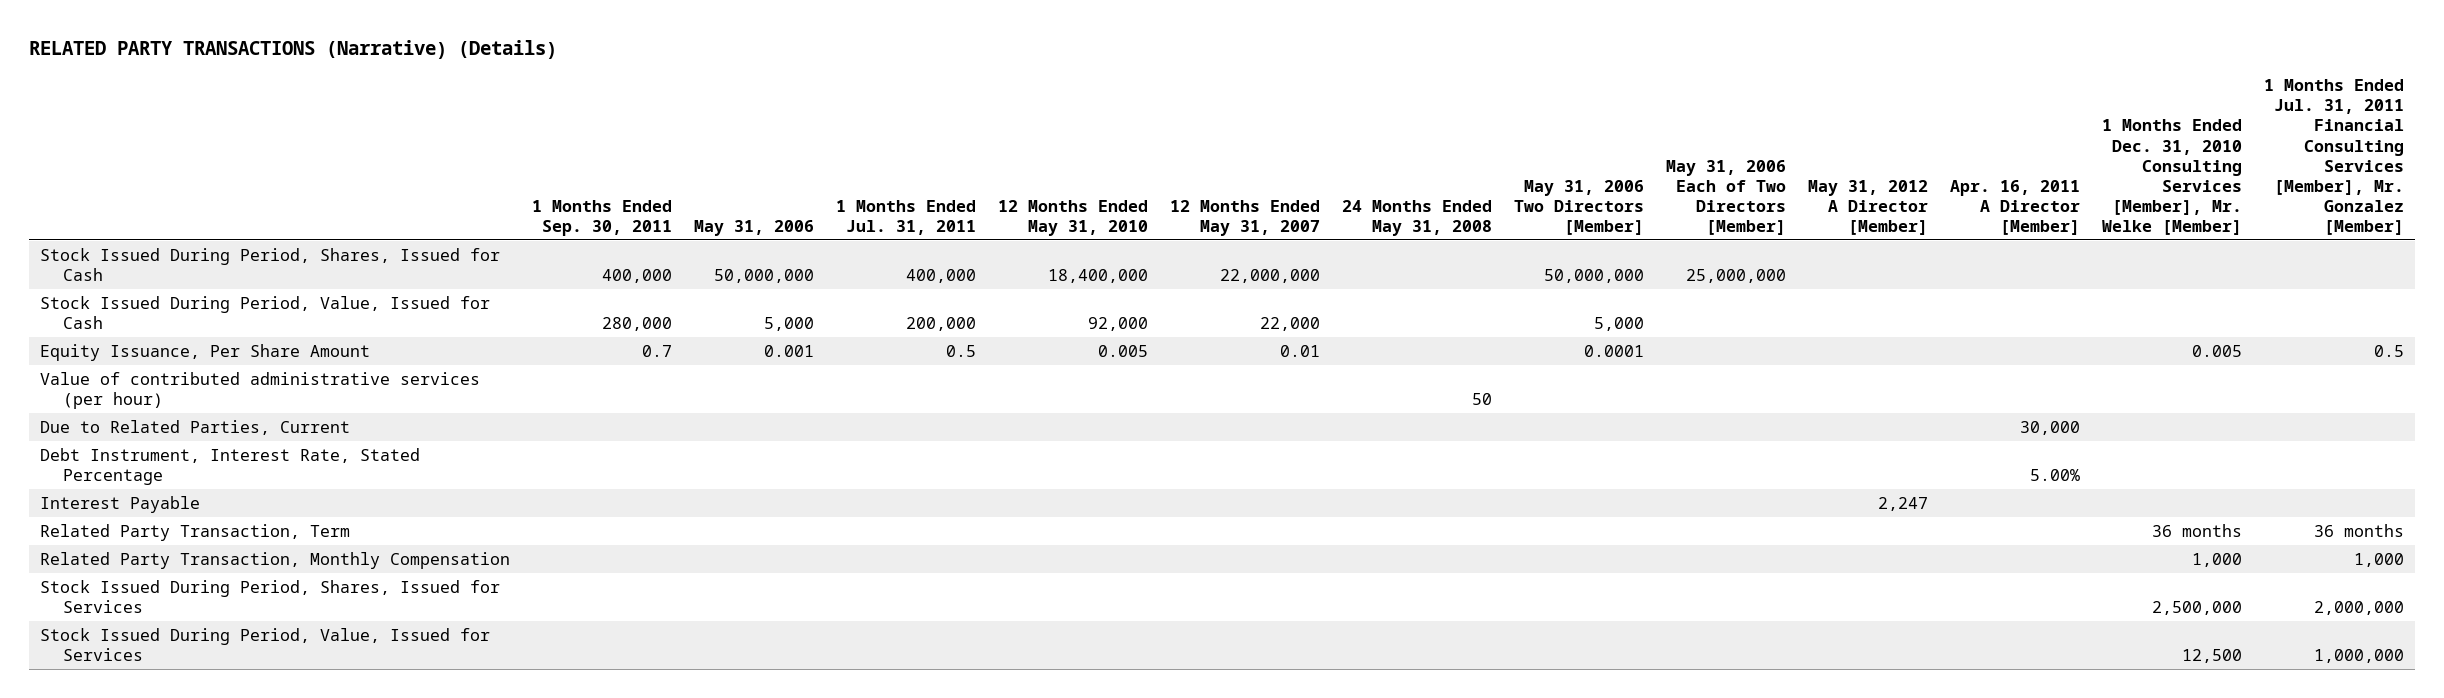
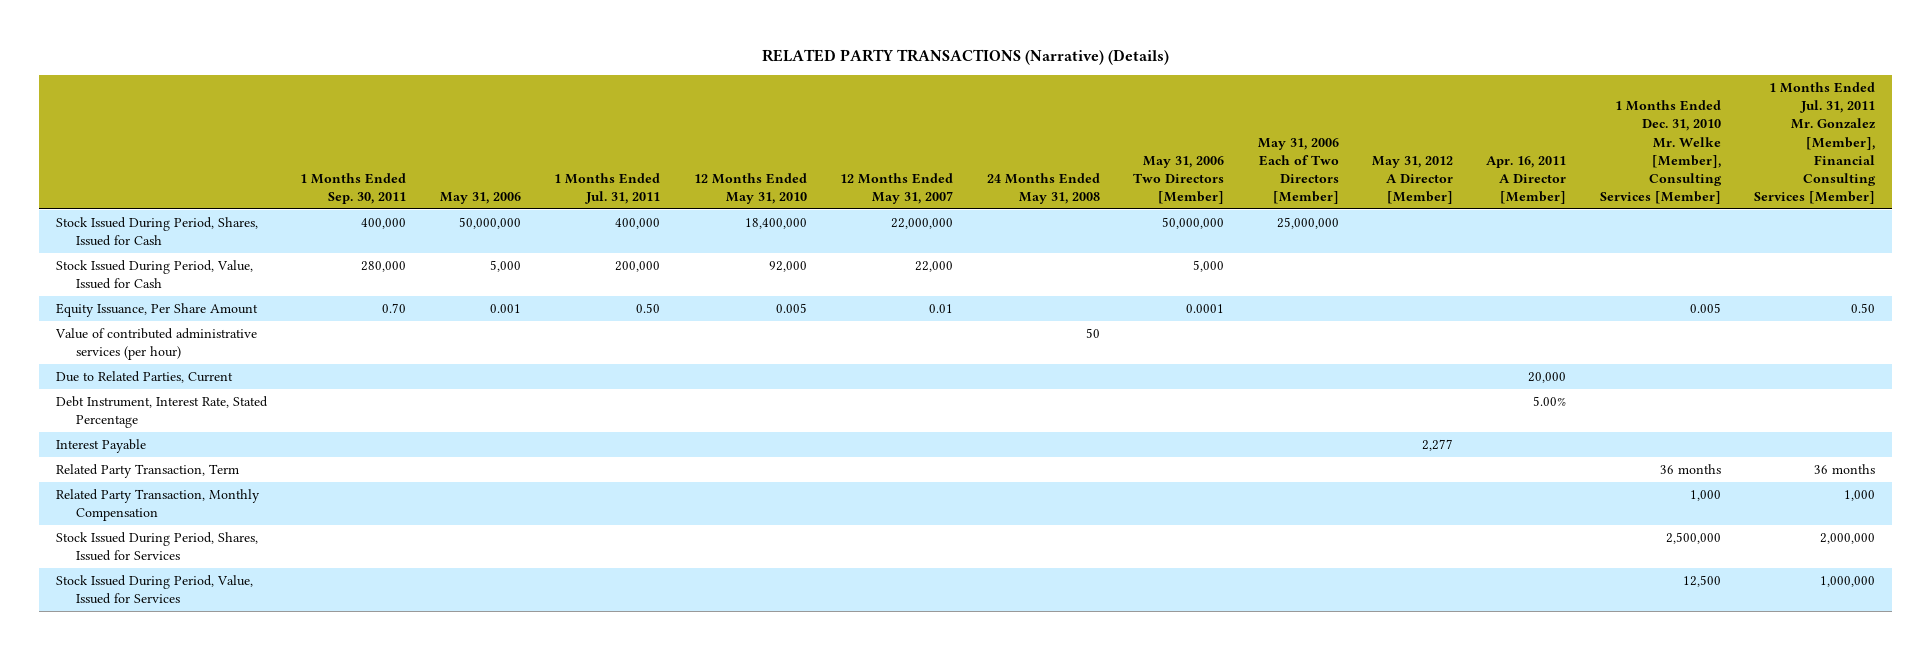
- | 1 Months Ended Sep. 30, 2011 | May 31, 2006 | 1 Months Ended Jul. 31, 2011 | 12 Months Ended May 31, 2010 | 12 Months Ended May 31, 2007 | 24 Months Ended May 31, 2008 | May 31, 2006 Two Directors [Member] | May 31, 2006 Each of Two Directors [Member] | May 31, 2012 A Director [Member] | Apr. 16, 2011 A Director [Member] | 1 Months Ended Dec. 31, 2010 Consulting Services [Member], Mr. Welke [Member] | 1 Months Ended Jul. 31, 2011 Financial Consulting Services [Member], Mr. Gonzalez [Member]
+ | 1 Months Ended Sep. 30, 2011 | May 31, 2006 | 1 Months Ended Jul. 31, 2011 | 12 Months Ended May 31, 2010 | 12 Months Ended May 31, 2007 | 24 Months Ended May 31, 2008 | May 31, 2006 Two Directors [Member] | May 31, 2006 Each of Two Directors [Member] | May 31, 2012 A Director [Member] | Apr. 16, 2011 A Director [Member] | 1 Months Ended Dec. 31, 2010 Mr. Welke [Member], Consulting Services [Member] | 1 Months Ended Jul. 31, 2011 Mr. Gonzalez [Member], Financial Consulting Services [Member]
- Equity Issuance, Per Share Amount | 0.7 | 0.001 | 0.5 | 0.005 | 0.01 | | 0.0001 | | | | 0.005 | 0.5
+ Equity Issuance, Per Share Amount | 0.70 | 0.001 | 0.50 | 0.005 | 0.01 | | 0.0001 | | | | 0.005 | 0.50
- Due to Related Parties, Current | | | | | | | | | | 30,000 | |
+ Due to Related Parties, Current | | | | | | | | | | 20,000 | |
- Interest Payable | | | | | | | | | 2,247 | | |
+ Interest Payable | | | | | | | | | 2,277 | | |

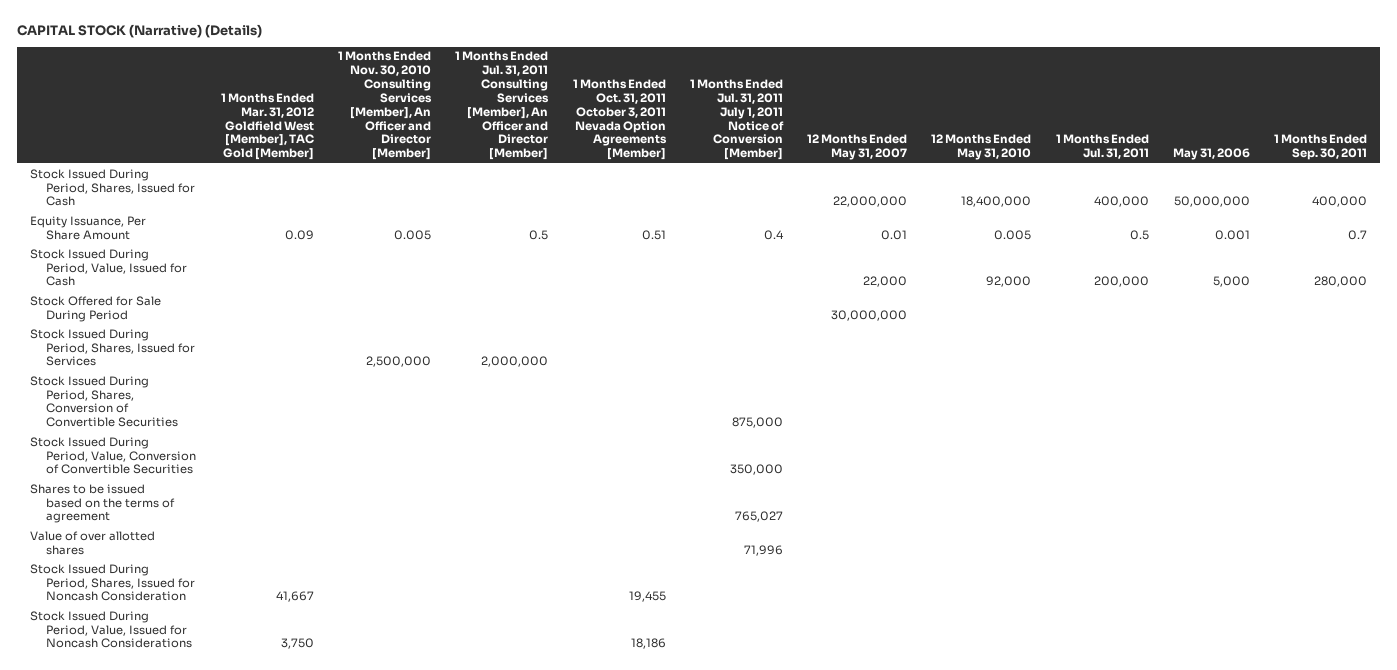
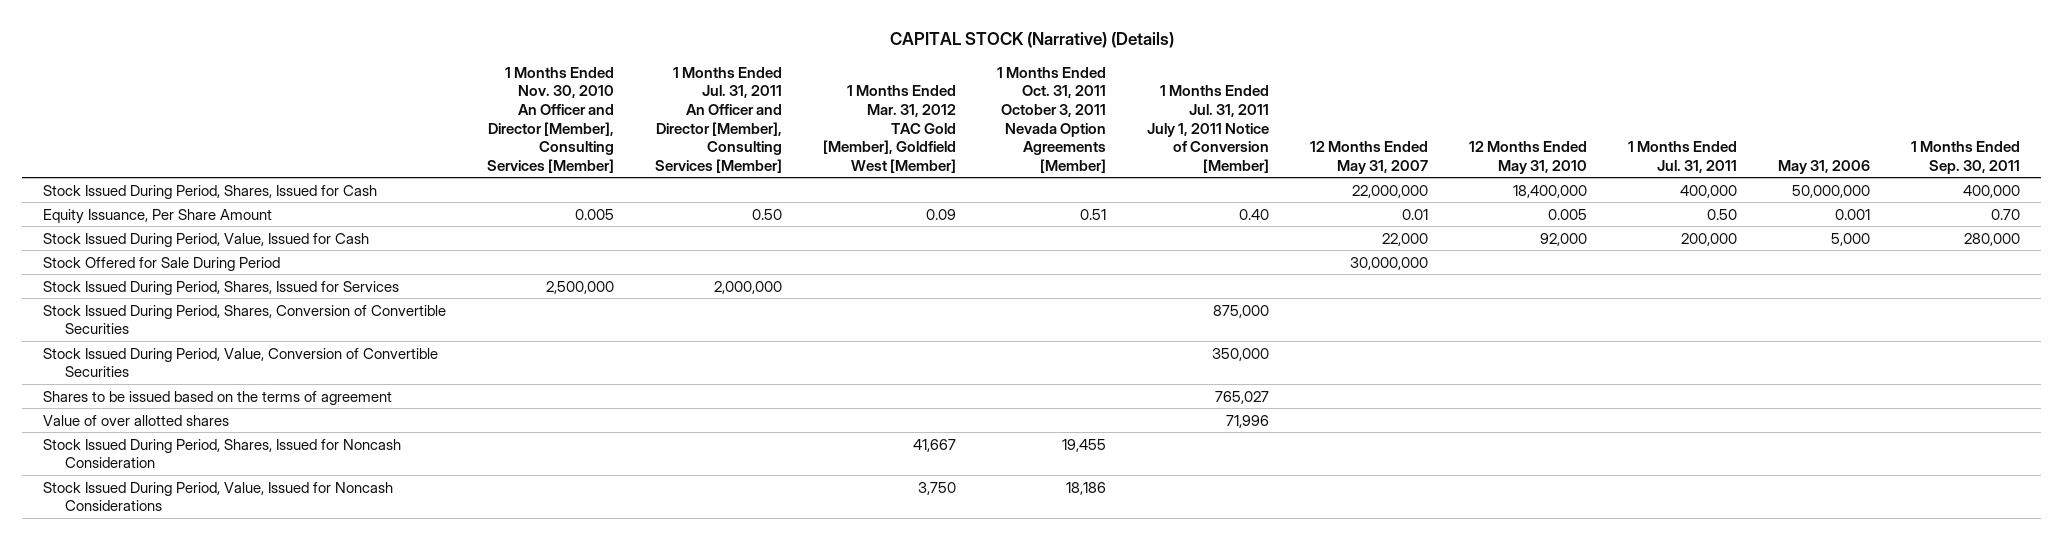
- | 1 Months Ended Mar. 31, 2012 Goldfield West [Member], TAC Gold [Member] | 1 Months Ended Nov. 30, 2010 Consulting Services [Member], An Officer and Director [Member] | 1 Months Ended Jul. 31, 2011 Consulting Services [Member], An Officer and Director [Member] | 1 Months Ended Oct. 31, 2011 October 3, 2011 Nevada Option Agreements [Member] | 1 Months Ended Jul. 31, 2011 July 1, 2011 Notice of Conversion [Member] | 12 Months Ended May 31, 2007 | 12 Months Ended May 31, 2010 | 1 Months Ended Jul. 31, 2011 | May 31, 2006 | 1 Months Ended Sep. 30, 2011
+ | 1 Months Ended Nov. 30, 2010 An Officer and Director [Member], Consulting Services [Member] | 1 Months Ended Jul. 31, 2011 An Officer and Director [Member], Consulting Services [Member] | 1 Months Ended Mar. 31, 2012 TAC Gold [Member], Goldfield West [Member] | 1 Months Ended Oct. 31, 2011 October 3, 2011 Nevada Option Agreements [Member] | 1 Months Ended Jul. 31, 2011 July 1, 2011 Notice of Conversion [Member] | 12 Months Ended May 31, 2007 | 12 Months Ended May 31, 2010 | 1 Months Ended Jul. 31, 2011 | May 31, 2006 | 1 Months Ended Sep. 30, 2011
- Equity Issuance, Per Share Amount | 0.09 | 0.005 | 0.5 | 0.51 | 0.4 | 0.01 | 0.005 | 0.5 | 0.001 | 0.7
+ Equity Issuance, Per Share Amount | 0.005 | 0.50 | 0.09 | 0.51 | 0.40 | 0.01 | 0.005 | 0.50 | 0.001 | 0.70

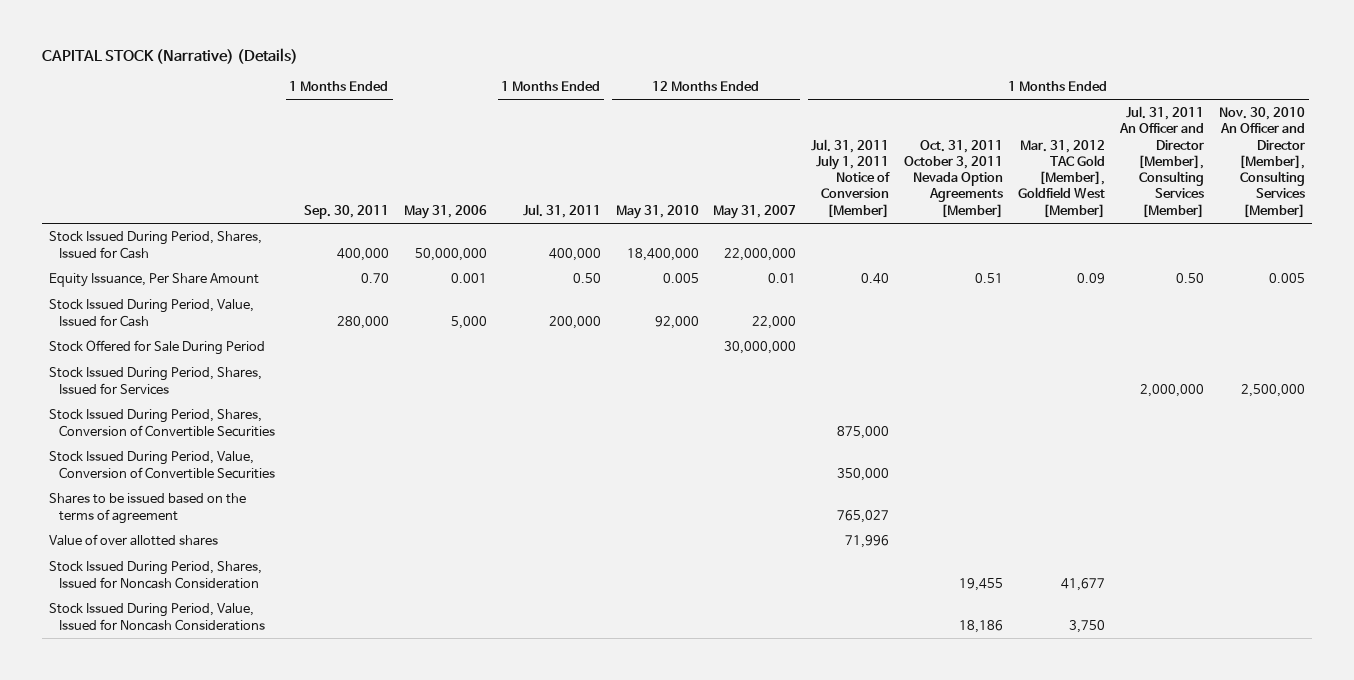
- | 1 Months Ended Nov. 30, 2010 An Officer and Director [Member], Consulting Services [Member] | 1 Months Ended Jul. 31, 2011 An Officer and Director [Member], Consulting Services [Member] | 1 Months Ended Mar. 31, 2012 TAC Gold [Member], Goldfield West [Member] | 1 Months Ended Oct. 31, 2011 October 3, 2011 Nevada Option Agreements [Member] | 1 Months Ended Jul. 31, 2011 July 1, 2011 Notice of Conversion [Member] | 12 Months Ended May 31, 2007 | 12 Months Ended May 31, 2010 | 1 Months Ended Jul. 31, 2011 | May 31, 2006 | 1 Months Ended Sep. 30, 2011
+ | 1 Months Ended Sep. 30, 2011 | May 31, 2006 | 1 Months Ended Jul. 31, 2011 | 12 Months Ended May 31, 2010 | 12 Months Ended May 31, 2007 | 1 Months Ended Jul. 31, 2011 July 1, 2011 Notice of Conversion [Member] | 1 Months Ended Oct. 31, 2011 October 3, 2011 Nevada Option Agreements [Member] | 1 Months Ended Mar. 31, 2012 TAC Gold [Member], Goldfield West [Member] | 1 Months Ended Jul. 31, 2011 An Officer and Director [Member], Consulting Services [Member] | 1 Months Ended Nov. 30, 2010 An Officer and Director [Member], Consulting Services [Member]
- Stock Issued During Period, Shares, Issued for Noncash Consideration | | | 41,667 | 19,455 | | | | | |
+ Stock Issued During Period, Shares, Issued for Noncash Consideration | | | | | | | 19,455 | 41,677 | |

